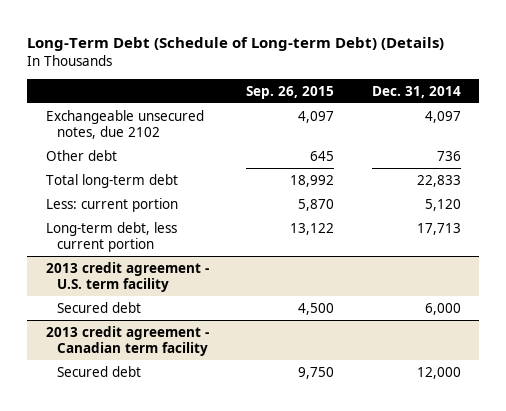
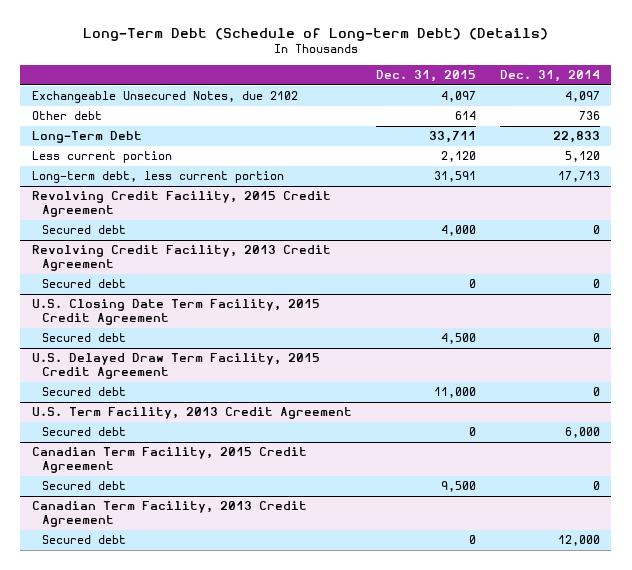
- | Sep. 26, 2015 | Dec. 31, 2014
+ | Dec. 31, 2015 | Dec. 31, 2014
- Exchangeable unsecured notes, due 2102 | 4,097 | 4,097
+ Exchangeable Unsecured Notes, due 2102 | 4,097 | 4,097
- Total long-term debt | 18,992 | 22,833
- Less: current portion | 5,870 | 5,120
+ Long-Term Debt | 33,711 | 22,833
+ Less current portion | 2,120 | 5,120
- 2013 credit agreement - U.S. term facility
+ Revolving Credit Facility, 2015 Credit Agreement
+ Secured debt | 4,000 | 0
+ Revolving Credit Facility, 2013 Credit Agreement
+ Secured debt | 0 | 0
+ U.S. Closing Date Term Facility, 2015 Credit Agreement
+ Secured debt | 4,500 | 0
+ U.S. Delayed Draw Term Facility, 2015 Credit Agreement
+ Secured debt | 11,000 | 0
+ U.S. Term Facility, 2013 Credit Agreement
- 2013 credit agreement - Canadian term facility
+ Canadian Term Facility, 2015 Credit Agreement
+ Secured debt | 9,500 | 0
+ Canadian Term Facility, 2013 Credit Agreement

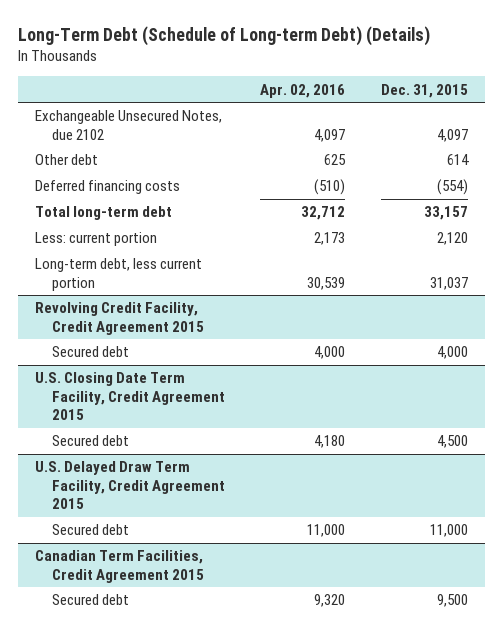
- | Dec. 31, 2015 | Dec. 31, 2014
+ | Apr. 02, 2016 | Dec. 31, 2015
- Long-Term Debt | 33,711 | 22,833
- Less current portion | 2,120 | 5,120
- Long-term debt, less current portion | 31,591 | 17,713
- Revolving Credit Facility, 2015 Credit Agreement
+ Deferred financing costs | (510) | (554)
+ Total long-term debt | 32,712 | 33,157
+ Less: current portion | 2,173 | 2,120
+ Long-term debt, less current portion | 30,539 | 31,037
+ Revolving Credit Facility, Credit Agreement 2015
- Revolving Credit Facility, 2013 Credit Agreement
- Secured debt | 0 | 0
- U.S. Closing Date Term Facility, 2015 Credit Agreement
+ U.S. Closing Date Term Facility, Credit Agreement 2015
- U.S. Delayed Draw Term Facility, 2015 Credit Agreement
+ U.S. Delayed Draw Term Facility, Credit Agreement 2015
- U.S. Term Facility, 2013 Credit Agreement
- Secured debt | 0 | 6,000
- Canadian Term Facility, 2015 Credit Agreement
+ Canadian Term Facilities, Credit Agreement 2015
- Canadian Term Facility, 2013 Credit Agreement
- Secured debt | 0 | 12,000

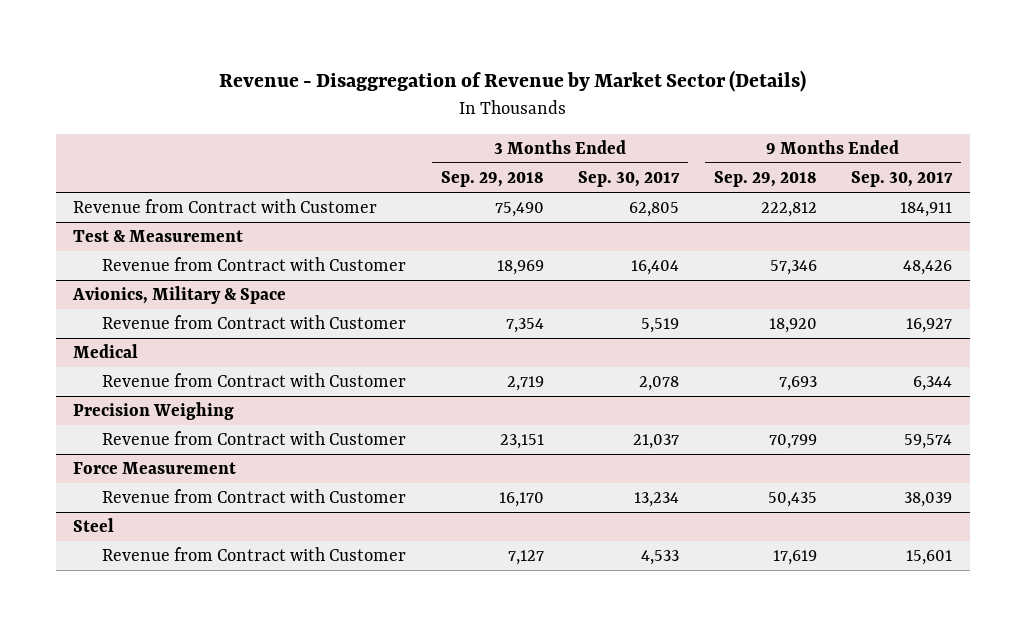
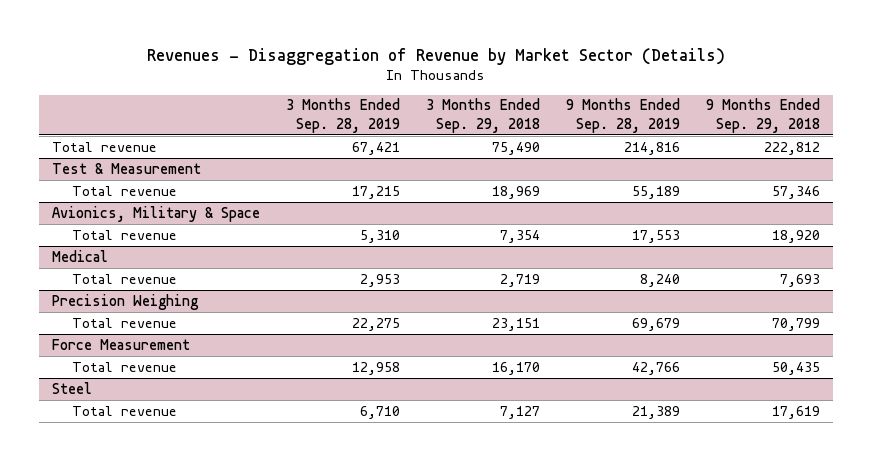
- Revenue - Disaggregation of Revenue by Market Sector (Details)
+ Revenues - Disaggregation of Revenue by Market Sector (Details)
- | 3 Months Ended Sep. 29, 2018 | 3 Months Ended Sep. 30, 2017 | 9 Months Ended Sep. 29, 2018 | 9 Months Ended Sep. 30, 2017
+ | 3 Months Ended Sep. 28, 2019 | 3 Months Ended Sep. 29, 2018 | 9 Months Ended Sep. 28, 2019 | 9 Months Ended Sep. 29, 2018
- Revenue from Contract with Customer | 75,490 | 62,805 | 222,812 | 184,911
+ Total revenue | 67,421 | 75,490 | 214,816 | 222,812
@ Test & Measurement
- Revenue from Contract with Customer | 18,969 | 16,404 | 57,346 | 48,426
+ Total revenue | 17,215 | 18,969 | 55,189 | 57,346
@ Avionics, Military & Space
- Revenue from Contract with Customer | 7,354 | 5,519 | 18,920 | 16,927
+ Total revenue | 5,310 | 7,354 | 17,553 | 18,920
@ Medical
- Revenue from Contract with Customer | 2,719 | 2,078 | 7,693 | 6,344
+ Total revenue | 2,953 | 2,719 | 8,240 | 7,693
@ Precision Weighing
- Revenue from Contract with Customer | 23,151 | 21,037 | 70,799 | 59,574
+ Total revenue | 22,275 | 23,151 | 69,679 | 70,799
@ Force Measurement
- Revenue from Contract with Customer | 16,170 | 13,234 | 50,435 | 38,039
+ Total revenue | 12,958 | 16,170 | 42,766 | 50,435
@ Steel
- Revenue from Contract with Customer | 7,127 | 4,533 | 17,619 | 15,601
+ Total revenue | 6,710 | 7,127 | 21,389 | 17,619

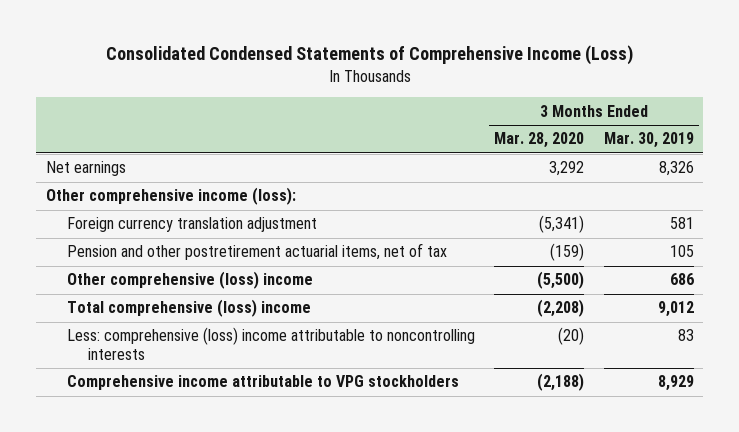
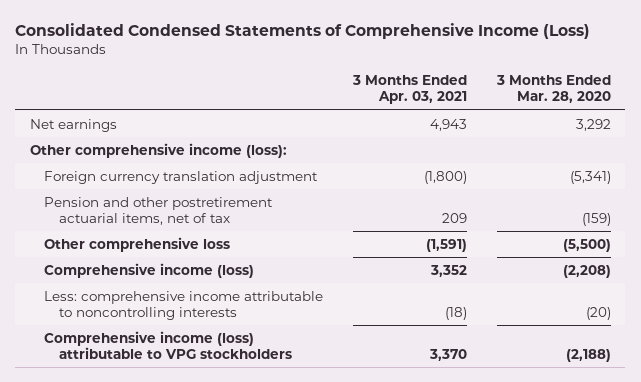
- | 3 Months Ended Mar. 28, 2020 | 3 Months Ended Mar. 30, 2019
+ | 3 Months Ended Apr. 03, 2021 | 3 Months Ended Mar. 28, 2020
- Other comprehensive (loss) income | (5,500) | 686
- Total comprehensive (loss) income | (2,208) | 9,012
- Less: comprehensive (loss) income attributable to noncontrolling interests | (20) | 83
- Comprehensive income attributable to VPG stockholders | (2,188) | 8,929
+ Other comprehensive loss | (1,591) | (5,500)
+ Comprehensive income (loss) | 3,352 | (2,208)
+ Less: comprehensive income attributable to noncontrolling interests | (18) | (20)
+ Comprehensive income (loss) attributable to VPG stockholders | 3,370 | (2,188)

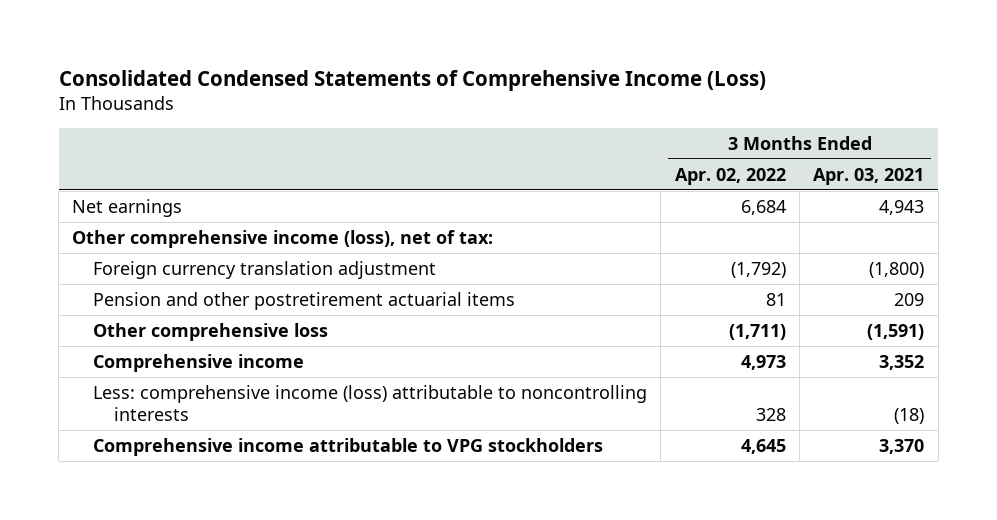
- | 3 Months Ended Apr. 03, 2021 | 3 Months Ended Mar. 28, 2020
+ | 3 Months Ended Apr. 02, 2022 | 3 Months Ended Apr. 03, 2021
- Other comprehensive income (loss):
+ Other comprehensive income (loss), net of tax:
- Pension and other postretirement actuarial items, net of tax | 209 | (159)
+ Pension and other postretirement actuarial items | 81 | 209
- Comprehensive income (loss) | 3,352 | (2,208)
- Less: comprehensive income attributable to noncontrolling interests | (18) | (20)
- Comprehensive income (loss) attributable to VPG stockholders | 3,370 | (2,188)
+ Comprehensive income | 4,973 | 3,352
+ Less: comprehensive income (loss) attributable to noncontrolling interests | 328 | (18)
+ Comprehensive income attributable to VPG stockholders | 4,645 | 3,370

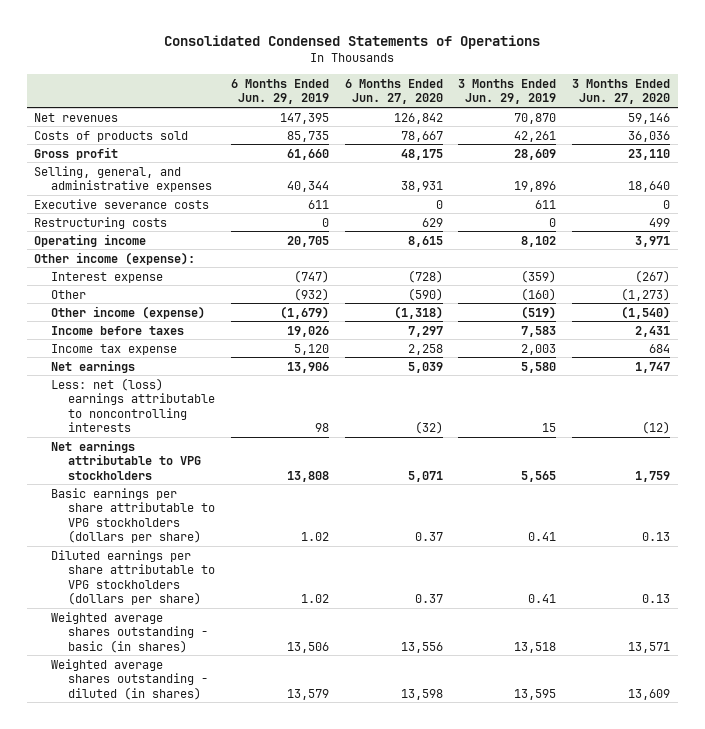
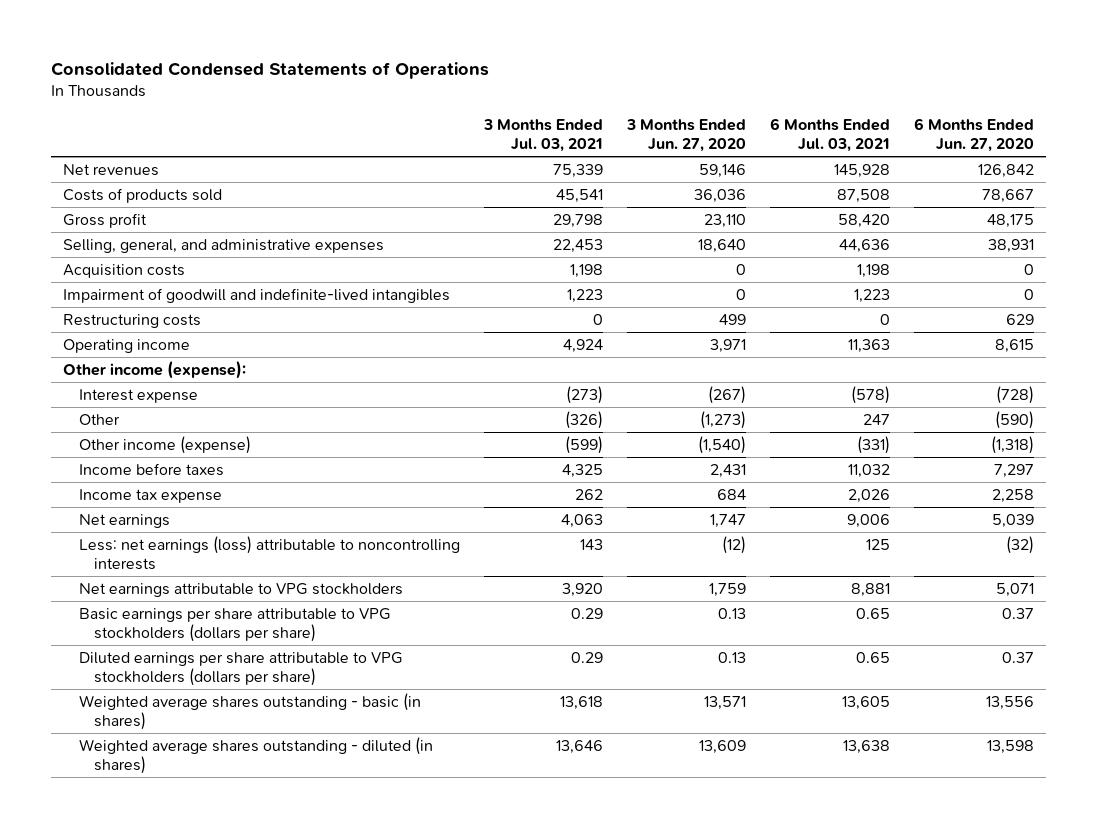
- | 6 Months Ended Jun. 29, 2019 | 6 Months Ended Jun. 27, 2020 | 3 Months Ended Jun. 29, 2019 | 3 Months Ended Jun. 27, 2020
+ | 3 Months Ended Jul. 03, 2021 | 3 Months Ended Jun. 27, 2020 | 6 Months Ended Jul. 03, 2021 | 6 Months Ended Jun. 27, 2020
- Executive severance costs | 611 | 0 | 611 | 0
+ Acquisition costs | 1,198 | 0 | 1,198 | 0
+ Impairment of goodwill and indefinite-lived intangibles | 1,223 | 0 | 1,223 | 0
- Less: net (loss) earnings attributable to noncontrolling interests | 98 | (32) | 15 | (12)
+ Less: net earnings (loss) attributable to noncontrolling interests | 143 | (12) | 125 | (32)

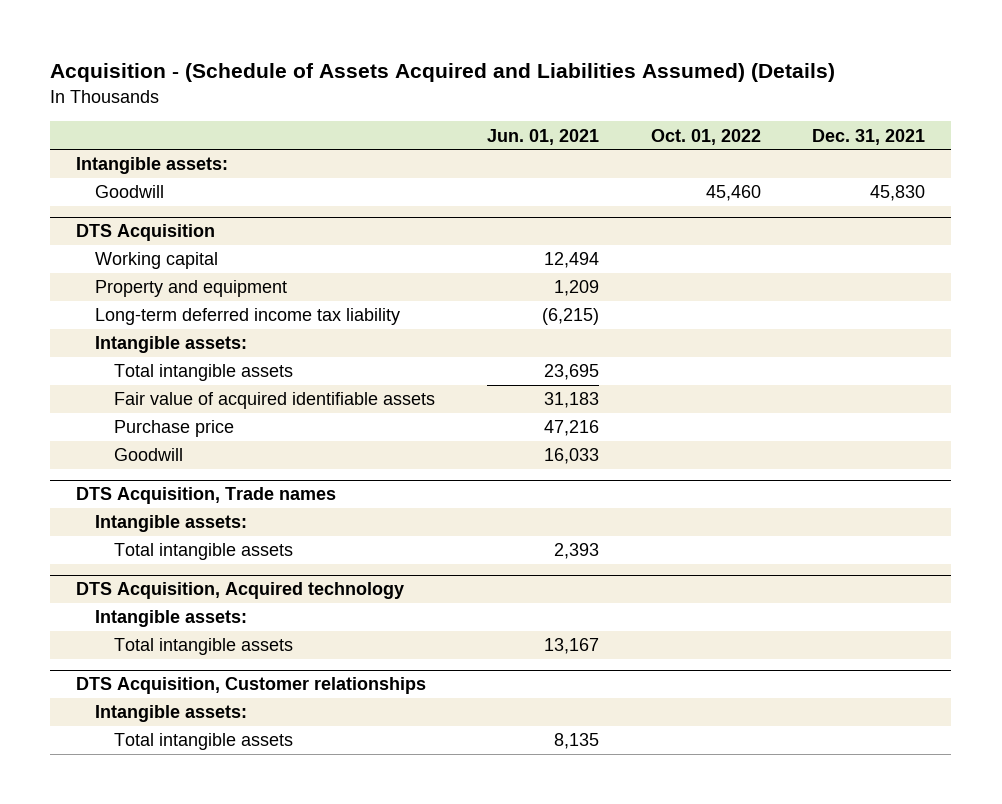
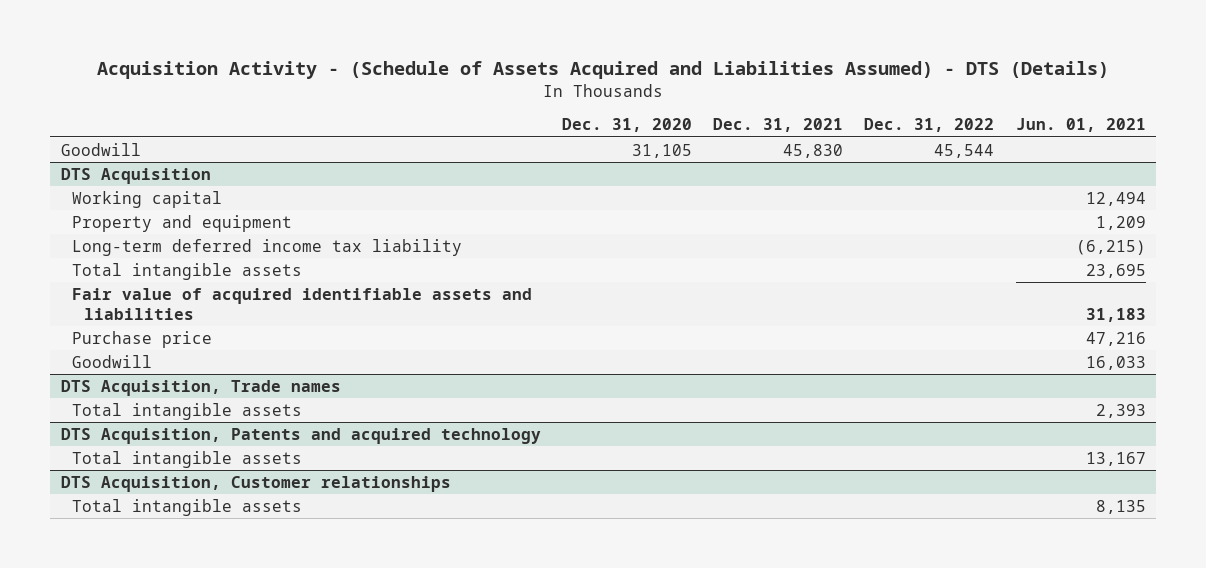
- Acquisition - (Schedule of Assets Acquired and Liabilities Assumed) (Details)
+ Acquisition Activity - (Schedule of Assets Acquired and Liabilities Assumed) - DTS (Details)
- | Jun. 01, 2021 | Oct. 01, 2022 | Dec. 31, 2021
+ | Dec. 31, 2020 | Dec. 31, 2021 | Dec. 31, 2022 | Jun. 01, 2021
- Intangible assets:
@ DTS Acquisition
- Intangible assets:
- Fair value of acquired identifiable assets | 31,183 | |
+ Fair value of acquired identifiable assets and liabilities | | | | 31,183
@ DTS Acquisition, Trade names
- Intangible assets:
- DTS Acquisition, Acquired technology
- Intangible assets:
+ DTS Acquisition, Patents and acquired technology
@ DTS Acquisition, Customer relationships
- Intangible assets:

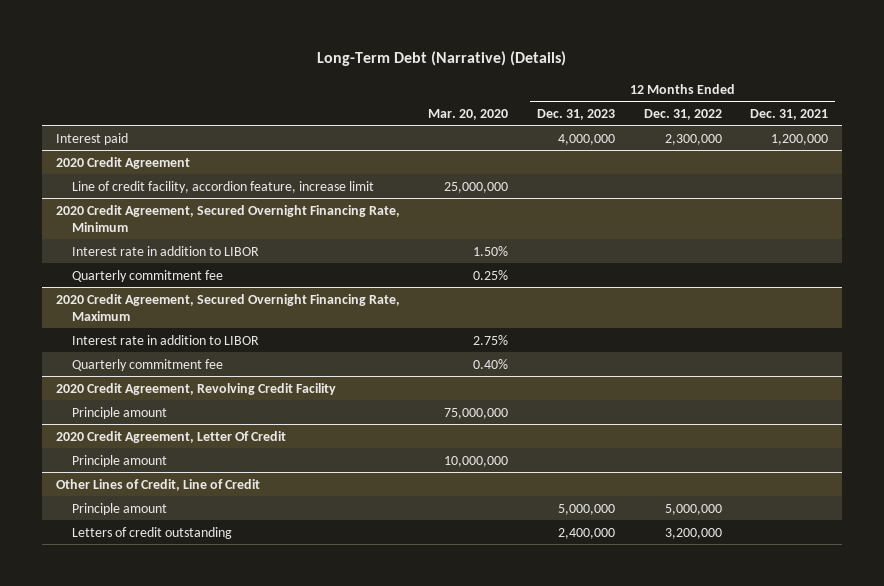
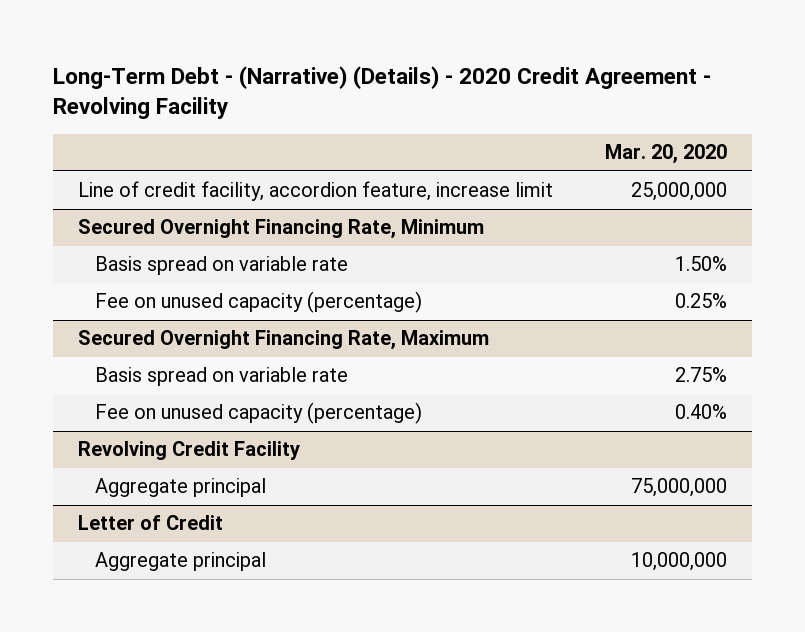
- Long-Term Debt (Narrative) (Details)
+ Long-Term Debt - (Narrative) (Details) - 2020 Credit Agreement - Revolving Facility
- | Mar. 20, 2020 | 12 Months Ended Dec. 31, 2023 | 12 Months Ended Dec. 31, 2022 | 12 Months Ended Dec. 31, 2021
+ | Mar. 20, 2020
- Interest paid | | 4,000,000 | 2,300,000 | 1,200,000
- 2020 Credit Agreement
- 2020 Credit Agreement, Secured Overnight Financing Rate, Minimum
- Interest rate in addition to LIBOR | 1.50% | | |
- Quarterly commitment fee | 0.25% | | |
- 2020 Credit Agreement, Secured Overnight Financing Rate, Maximum
- Interest rate in addition to LIBOR | 2.75% | | |
- Quarterly commitment fee | 0.40% | | |
- 2020 Credit Agreement, Revolving Credit Facility
- Principle amount | 75,000,000 | | |
- 2020 Credit Agreement, Letter Of Credit
- Principle amount | 10,000,000 | | |
- Other Lines of Credit, Line of Credit
- Principle amount | | 5,000,000 | 5,000,000 |
- Letters of credit outstanding | | 2,400,000 | 3,200,000 |
+ Secured Overnight Financing Rate, Minimum
+ Basis spread on variable rate | 1.50%
+ Fee on unused capacity (percentage) | 0.25%
+ Secured Overnight Financing Rate, Maximum
+ Basis spread on variable rate | 2.75%
+ Fee on unused capacity (percentage) | 0.40%
+ Revolving Credit Facility
+ Aggregate principal | 75,000,000
+ Letter of Credit
+ Aggregate principal | 10,000,000

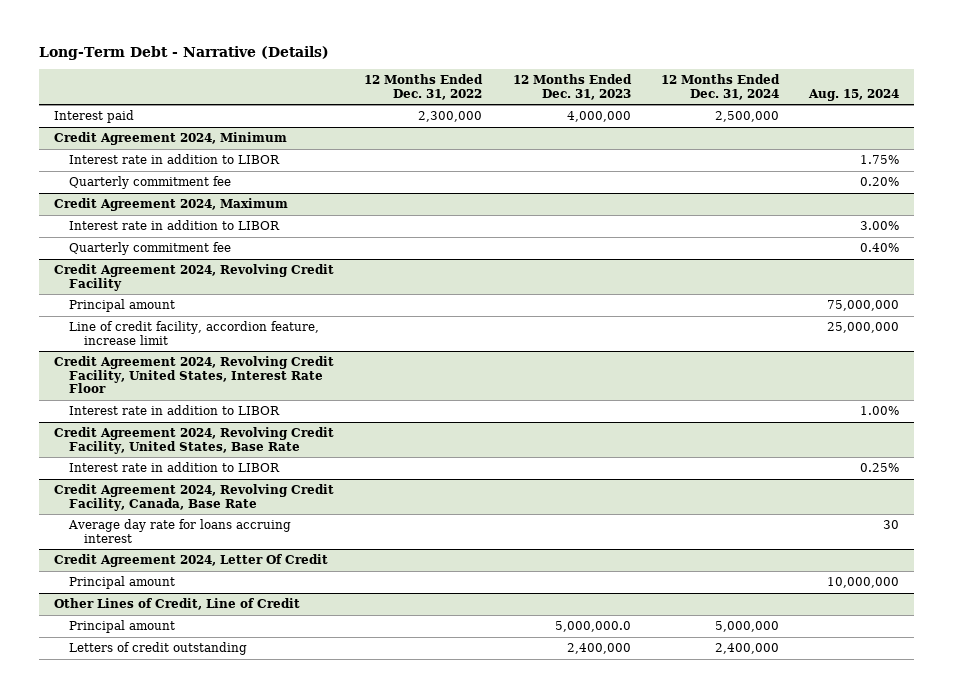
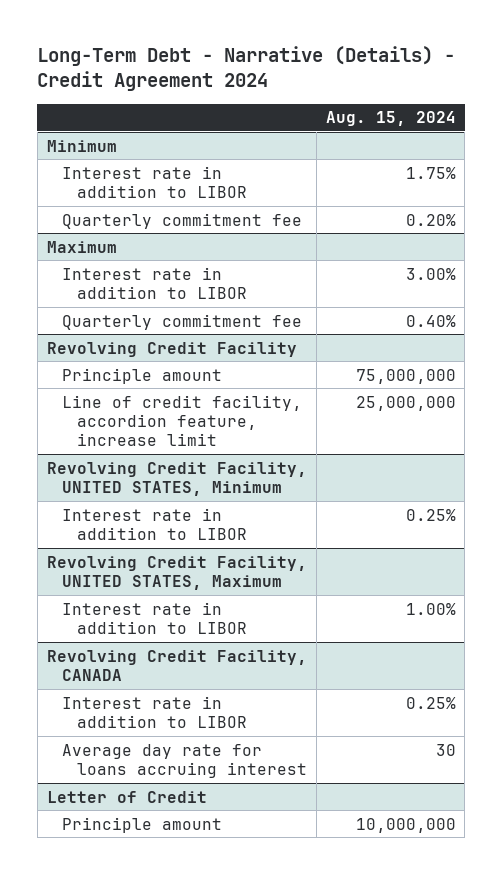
- Long-Term Debt - Narrative (Details)
+ Long-Term Debt - Narrative (Details) - Credit Agreement 2024
- | 12 Months Ended Dec. 31, 2022 | 12 Months Ended Dec. 31, 2023 | 12 Months Ended Dec. 31, 2024 | Aug. 15, 2024
+ | Aug. 15, 2024
- Interest paid | 2,300,000 | 4,000,000 | 2,500,000 |
- Credit Agreement 2024, Minimum
+ Minimum
- Credit Agreement 2024, Maximum
+ Maximum
- Credit Agreement 2024, Revolving Credit Facility
- Principal amount | | | | 75,000,000
+ Revolving Credit Facility
+ Principle amount | 75,000,000
- Credit Agreement 2024, Revolving Credit Facility, United States, Interest Rate Floor
+ Revolving Credit Facility, UNITED STATES, Minimum
+ Interest rate in addition to LIBOR | 0.25%
+ Revolving Credit Facility, UNITED STATES, Maximum
- Credit Agreement 2024, Revolving Credit Facility, United States, Base Rate
+ Revolving Credit Facility, CANADA
- Credit Agreement 2024, Revolving Credit Facility, Canada, Base Rate
- Credit Agreement 2024, Letter Of Credit
- Principal amount | | | | 10,000,000
- Other Lines of Credit, Line of Credit
- Principal amount | | 5,000,000.0 | 5,000,000 |
- Letters of credit outstanding | | 2,400,000 | 2,400,000 |
+ Letter of Credit
+ Principle amount | 10,000,000

